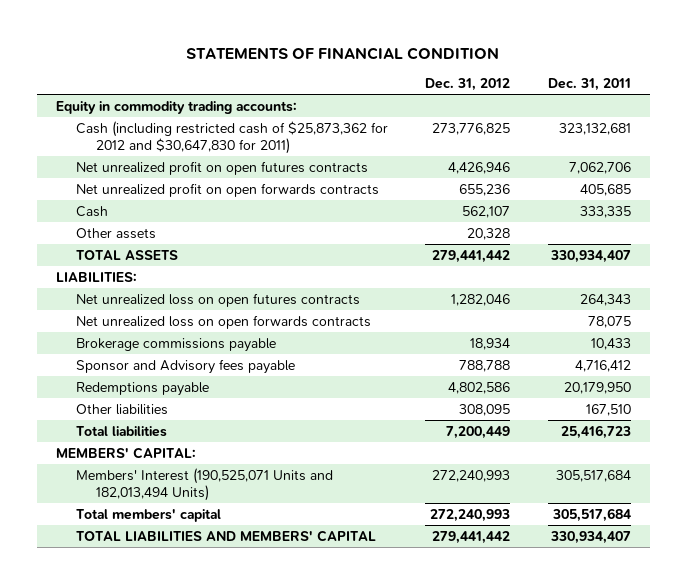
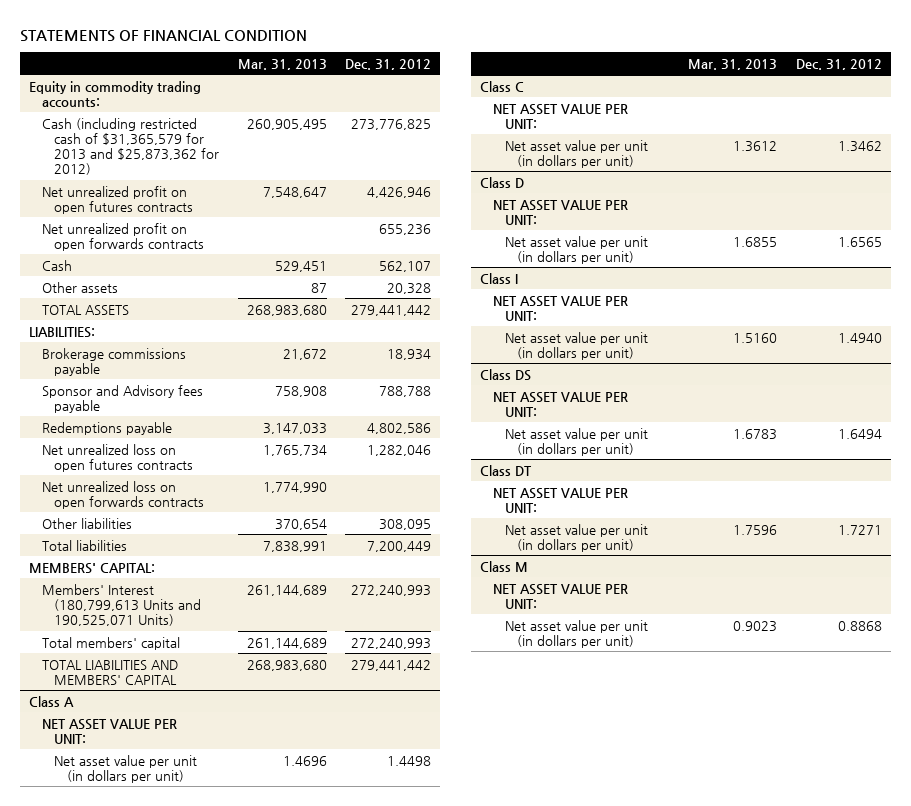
- | Dec. 31, 2012 | Dec. 31, 2011
+ | Mar. 31, 2013 | Dec. 31, 2012
- Cash (including restricted cash of $25,873,362 for 2012 and $30,647,830 for 2011) | 273,776,825 | 323,132,681
+ Cash (including restricted cash of $31,365,579 for 2013 and $25,873,362 for 2012) | 260,905,495 | 273,776,825
moved down: Net unrealized loss on open futures contracts | 1,765,734 | 1,282,046
moved down: Net unrealized loss on open forwards contracts | 1,774,990 |
- Members' Interest (190,525,071 Units and 182,013,494 Units) | 272,240,993 | 305,517,684
+ Members' Interest (180,799,613 Units and 190,525,071 Units) | 261,144,689 | 272,240,993
+ Class A
+ NET ASSET VALUE PER UNIT:
+ Net asset value per unit (in dollars per unit) | 1.4696 | 1.4498
+ Class C
+ NET ASSET VALUE PER UNIT:
+ Net asset value per unit (in dollars per unit) | 1.3612 | 1.3462
+ Class D
+ NET ASSET VALUE PER UNIT:
+ Net asset value per unit (in dollars per unit) | 1.6855 | 1.6565
+ Class I
+ NET ASSET VALUE PER UNIT:
+ Net asset value per unit (in dollars per unit) | 1.5160 | 1.4940
+ Class DS
+ NET ASSET VALUE PER UNIT:
+ Net asset value per unit (in dollars per unit) | 1.6783 | 1.6494
+ Class DT
+ NET ASSET VALUE PER UNIT:
+ Net asset value per unit (in dollars per unit) | 1.7596 | 1.7271
+ Class M
+ NET ASSET VALUE PER UNIT:
+ Net asset value per unit (in dollars per unit) | 0.9023 | 0.8868

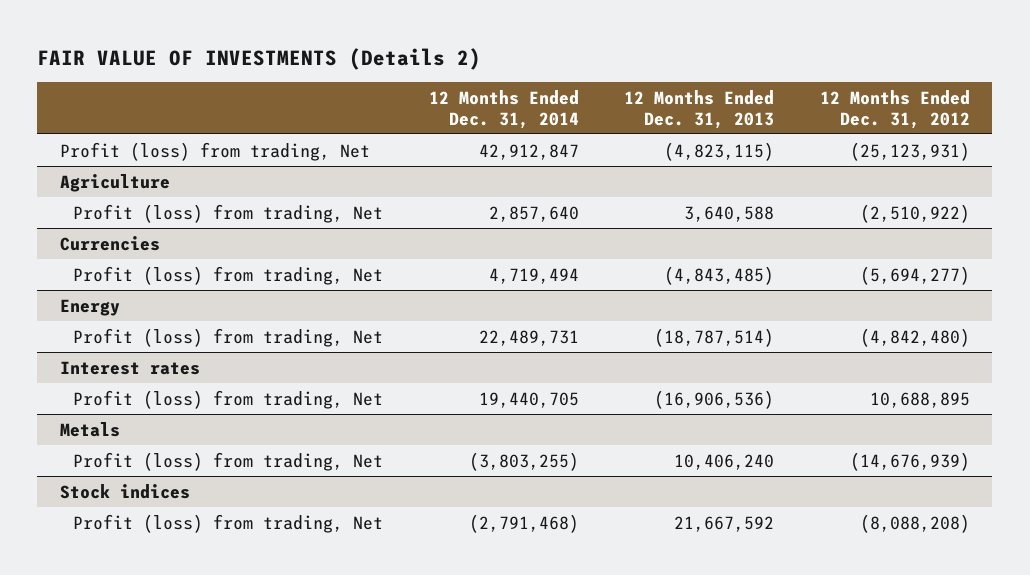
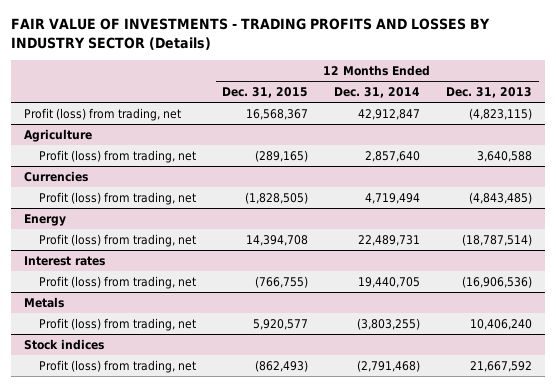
- FAIR VALUE OF INVESTMENTS (Details 2)
+ FAIR VALUE OF INVESTMENTS - TRADING PROFITS AND LOSSES BY INDUSTRY SECTOR (Details)
- | 12 Months Ended Dec. 31, 2014 | 12 Months Ended Dec. 31, 2013 | 12 Months Ended Dec. 31, 2012
+ | 12 Months Ended Dec. 31, 2015 | 12 Months Ended Dec. 31, 2014 | 12 Months Ended Dec. 31, 2013
- Profit (loss) from trading, Net | 42,912,847 | (4,823,115) | (25,123,931)
+ Profit (loss) from trading, net | 16,568,367 | 42,912,847 | (4,823,115)
@ Agriculture
- Profit (loss) from trading, Net | 2,857,640 | 3,640,588 | (2,510,922)
+ Profit (loss) from trading, net | (289,165) | 2,857,640 | 3,640,588
@ Currencies
- Profit (loss) from trading, Net | 4,719,494 | (4,843,485) | (5,694,277)
+ Profit (loss) from trading, net | (1,828,505) | 4,719,494 | (4,843,485)
@ Energy
- Profit (loss) from trading, Net | 22,489,731 | (18,787,514) | (4,842,480)
+ Profit (loss) from trading, net | 14,394,708 | 22,489,731 | (18,787,514)
@ Interest rates
- Profit (loss) from trading, Net | 19,440,705 | (16,906,536) | 10,688,895
+ Profit (loss) from trading, net | (766,755) | 19,440,705 | (16,906,536)
@ Metals
- Profit (loss) from trading, Net | (3,803,255) | 10,406,240 | (14,676,939)
+ Profit (loss) from trading, net | 5,920,577 | (3,803,255) | 10,406,240
@ Stock indices
- Profit (loss) from trading, Net | (2,791,468) | 21,667,592 | (8,088,208)
+ Profit (loss) from trading, net | (862,493) | (2,791,468) | 21,667,592

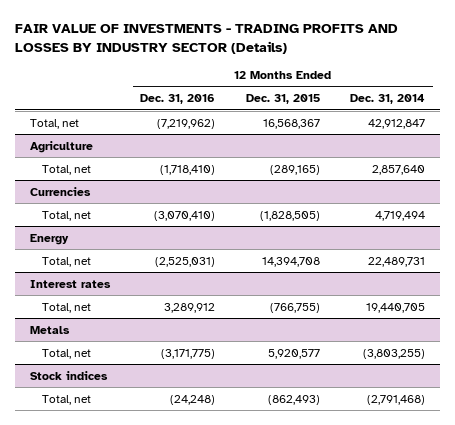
- | 12 Months Ended Dec. 31, 2015 | 12 Months Ended Dec. 31, 2014 | 12 Months Ended Dec. 31, 2013
+ | 12 Months Ended Dec. 31, 2016 | 12 Months Ended Dec. 31, 2015 | 12 Months Ended Dec. 31, 2014
- Profit (loss) from trading, net | 16,568,367 | 42,912,847 | (4,823,115)
+ Total, net | (7,219,962) | 16,568,367 | 42,912,847
@ Agriculture
- Profit (loss) from trading, net | (289,165) | 2,857,640 | 3,640,588
+ Total, net | (1,718,410) | (289,165) | 2,857,640
@ Currencies
- Profit (loss) from trading, net | (1,828,505) | 4,719,494 | (4,843,485)
+ Total, net | (3,070,410) | (1,828,505) | 4,719,494
@ Energy
- Profit (loss) from trading, net | 14,394,708 | 22,489,731 | (18,787,514)
+ Total, net | (2,525,031) | 14,394,708 | 22,489,731
@ Interest rates
- Profit (loss) from trading, net | (766,755) | 19,440,705 | (16,906,536)
+ Total, net | 3,289,912 | (766,755) | 19,440,705
@ Metals
- Profit (loss) from trading, net | 5,920,577 | (3,803,255) | 10,406,240
+ Total, net | (3,171,775) | 5,920,577 | (3,803,255)
@ Stock indices
- Profit (loss) from trading, net | (862,493) | (2,791,468) | 21,667,592
+ Total, net | (24,248) | (862,493) | (2,791,468)

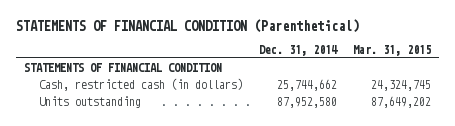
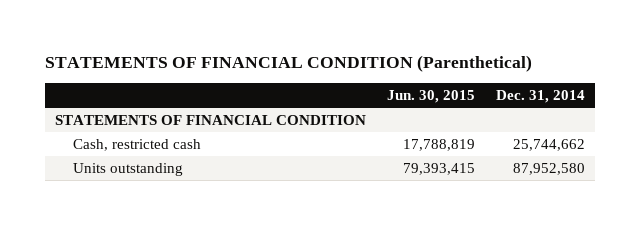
- | Dec. 31, 2014 | Mar. 31, 2015
+ | Jun. 30, 2015 | Dec. 31, 2014
- Cash, restricted cash (in dollars) | 25,744,662 | 24,324,745
+ Cash, restricted cash | 17,788,819 | 25,744,662

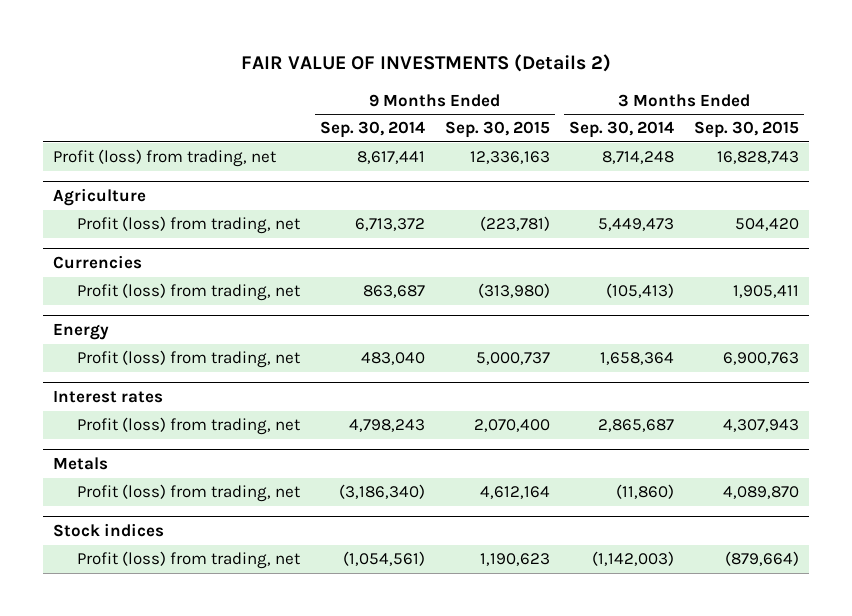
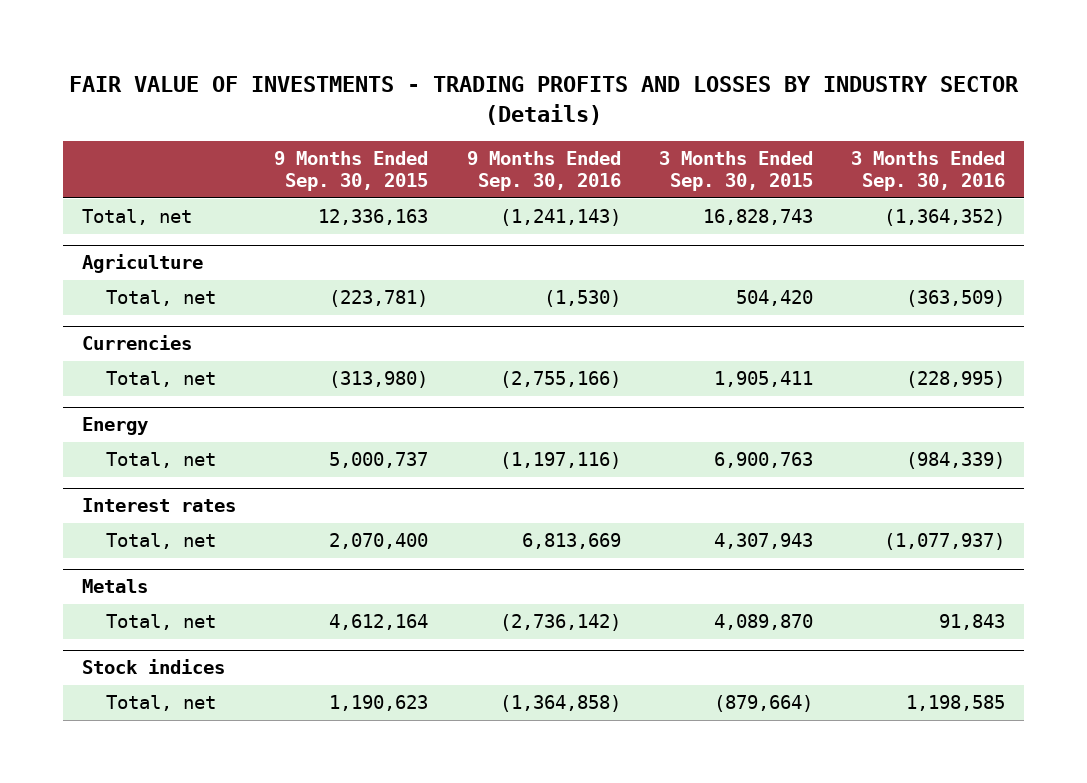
- FAIR VALUE OF INVESTMENTS (Details 2)
+ FAIR VALUE OF INVESTMENTS - TRADING PROFITS AND LOSSES BY INDUSTRY SECTOR (Details)
- | 9 Months Ended Sep. 30, 2014 | 9 Months Ended Sep. 30, 2015 | 3 Months Ended Sep. 30, 2014 | 3 Months Ended Sep. 30, 2015
+ | 9 Months Ended Sep. 30, 2015 | 9 Months Ended Sep. 30, 2016 | 3 Months Ended Sep. 30, 2015 | 3 Months Ended Sep. 30, 2016
- Profit (loss) from trading, net | 8,617,441 | 12,336,163 | 8,714,248 | 16,828,743
+ Total, net | 12,336,163 | (1,241,143) | 16,828,743 | (1,364,352)
@ Agriculture
- Profit (loss) from trading, net | 6,713,372 | (223,781) | 5,449,473 | 504,420
+ Total, net | (223,781) | (1,530) | 504,420 | (363,509)
@ Currencies
- Profit (loss) from trading, net | 863,687 | (313,980) | (105,413) | 1,905,411
+ Total, net | (313,980) | (2,755,166) | 1,905,411 | (228,995)
@ Energy
- Profit (loss) from trading, net | 483,040 | 5,000,737 | 1,658,364 | 6,900,763
+ Total, net | 5,000,737 | (1,197,116) | 6,900,763 | (984,339)
@ Interest rates
- Profit (loss) from trading, net | 4,798,243 | 2,070,400 | 2,865,687 | 4,307,943
+ Total, net | 2,070,400 | 6,813,669 | 4,307,943 | (1,077,937)
@ Metals
- Profit (loss) from trading, net | (3,186,340) | 4,612,164 | (11,860) | 4,089,870
+ Total, net | 4,612,164 | (2,736,142) | 4,089,870 | 91,843
@ Stock indices
- Profit (loss) from trading, net | (1,054,561) | 1,190,623 | (1,142,003) | (879,664)
+ Total, net | 1,190,623 | (1,364,858) | (879,664) | 1,198,585

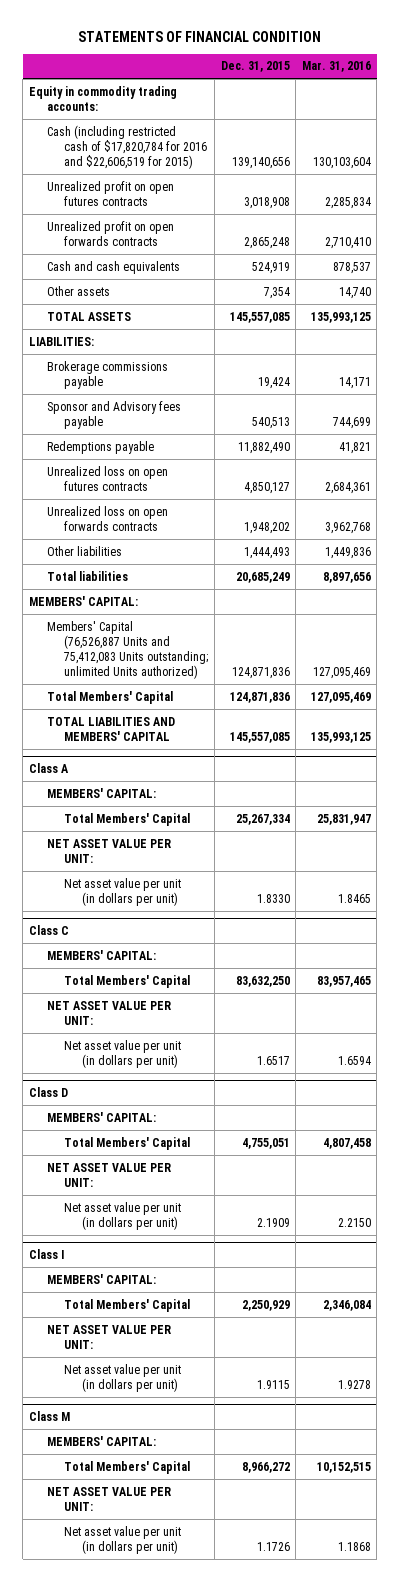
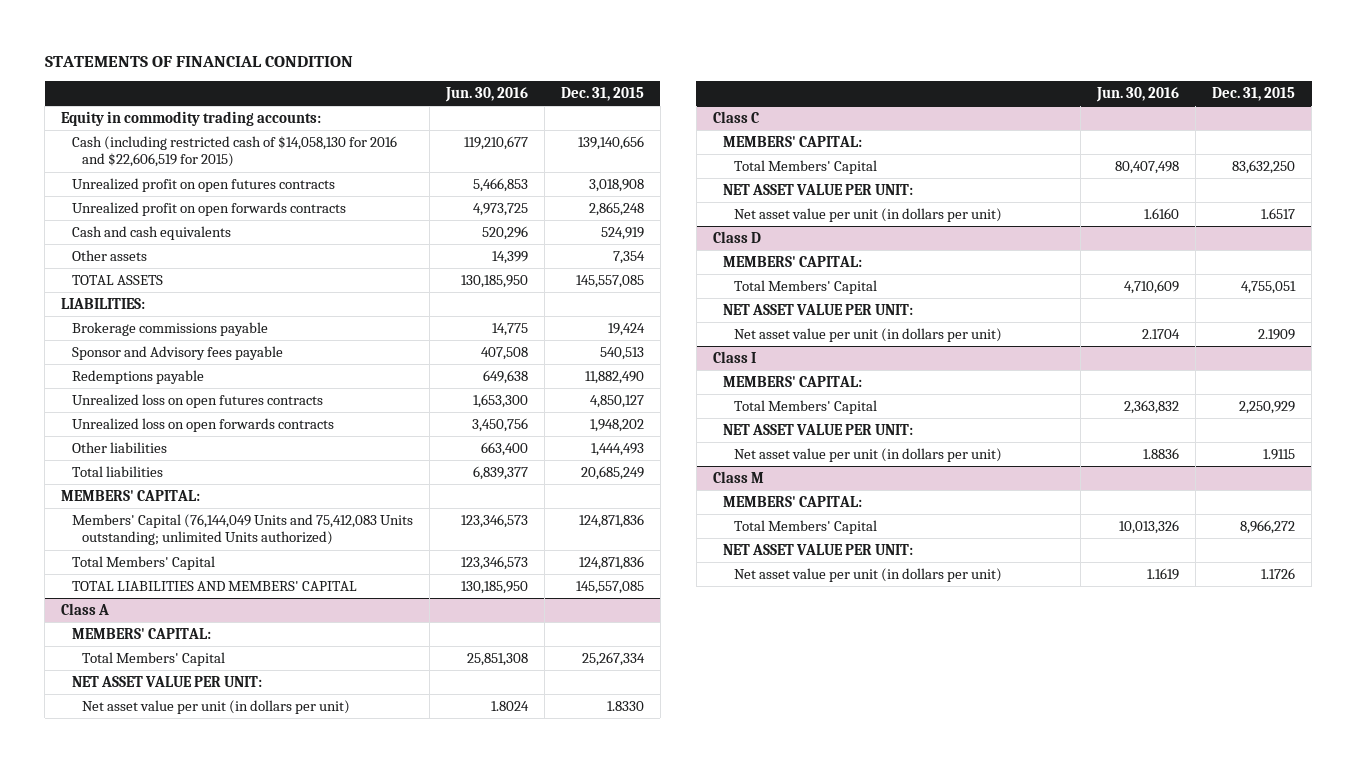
- | Dec. 31, 2015 | Mar. 31, 2016
+ | Jun. 30, 2016 | Dec. 31, 2015
- Cash (including restricted cash of $17,820,784 for 2016 and $22,606,519 for 2015) | 139,140,656 | 130,103,604
+ Cash (including restricted cash of $14,058,130 for 2016 and $22,606,519 for 2015) | 119,210,677 | 139,140,656
- Members' Capital (76,526,887 Units and 75,412,083 Units outstanding; unlimited Units authorized) | 124,871,836 | 127,095,469
+ Members' Capital (76,144,049 Units and 75,412,083 Units outstanding; unlimited Units authorized) | 123,346,573 | 124,871,836

